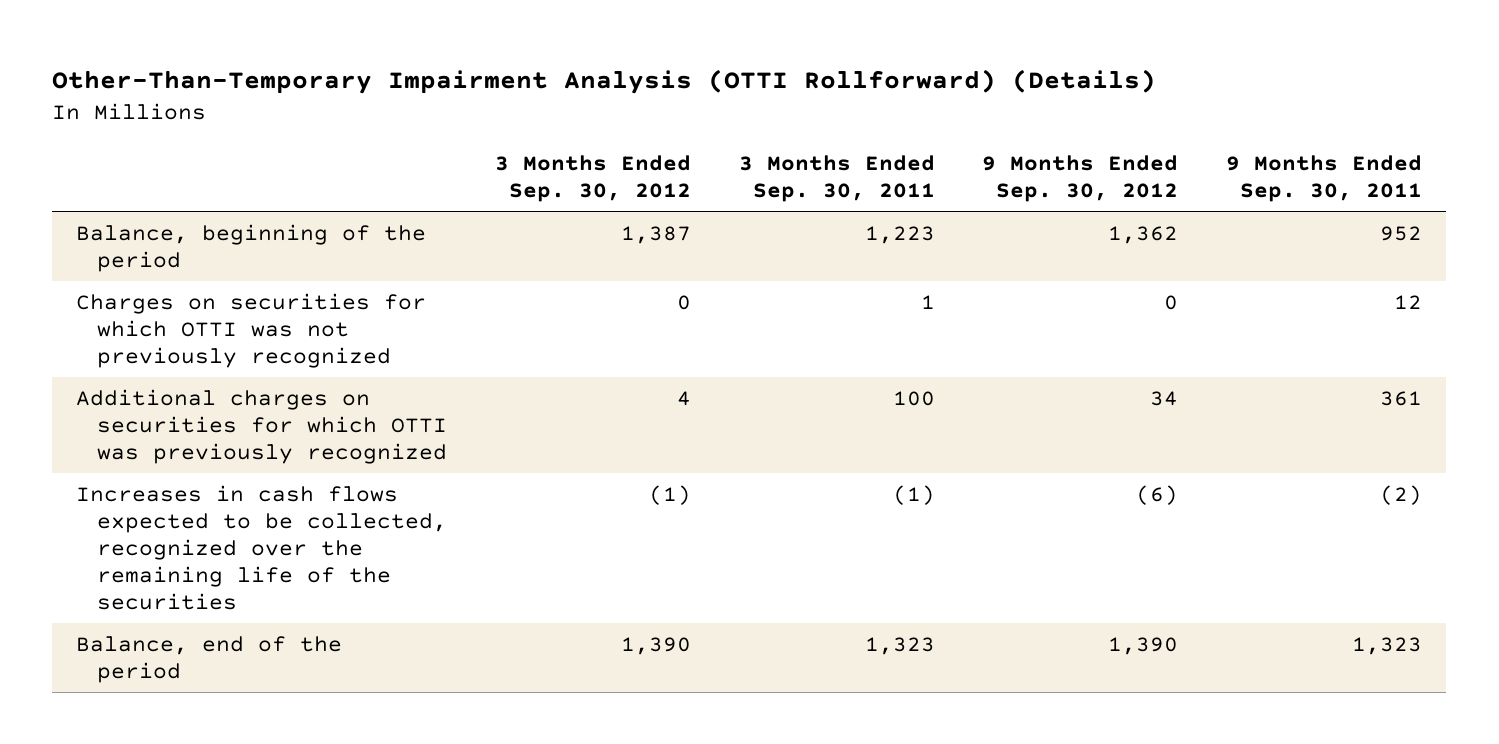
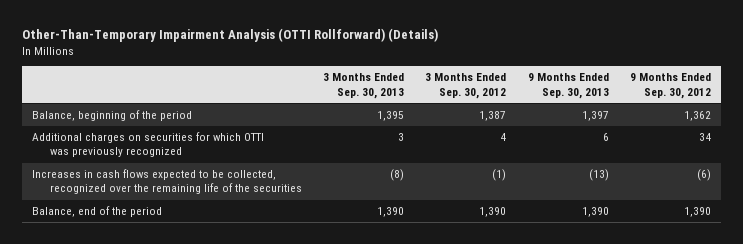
- | 3 Months Ended Sep. 30, 2012 | 3 Months Ended Sep. 30, 2011 | 9 Months Ended Sep. 30, 2012 | 9 Months Ended Sep. 30, 2011
+ | 3 Months Ended Sep. 30, 2013 | 3 Months Ended Sep. 30, 2012 | 9 Months Ended Sep. 30, 2013 | 9 Months Ended Sep. 30, 2012
- Charges on securities for which OTTI was not previously recognized | 0 | 1 | 0 | 12

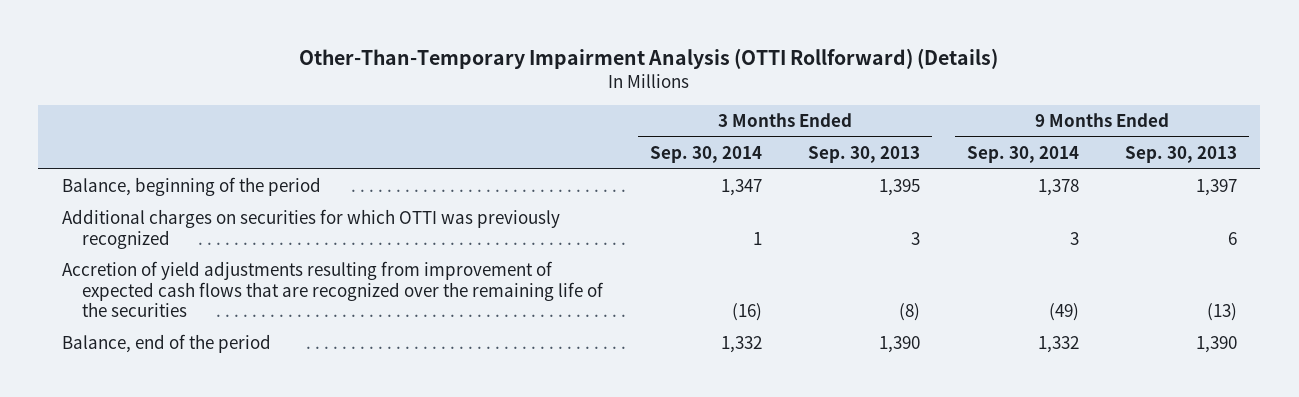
- | 3 Months Ended Sep. 30, 2013 | 3 Months Ended Sep. 30, 2012 | 9 Months Ended Sep. 30, 2013 | 9 Months Ended Sep. 30, 2012
+ | 3 Months Ended Sep. 30, 2014 | 3 Months Ended Sep. 30, 2013 | 9 Months Ended Sep. 30, 2014 | 9 Months Ended Sep. 30, 2013
- Increases in cash flows expected to be collected, recognized over the remaining life of the securities | (8) | (1) | (13) | (6)
+ Accretion of yield adjustments resulting from improvement of expected cash flows that are recognized over the remaining life of the securities | (16) | (8) | (49) | (13)

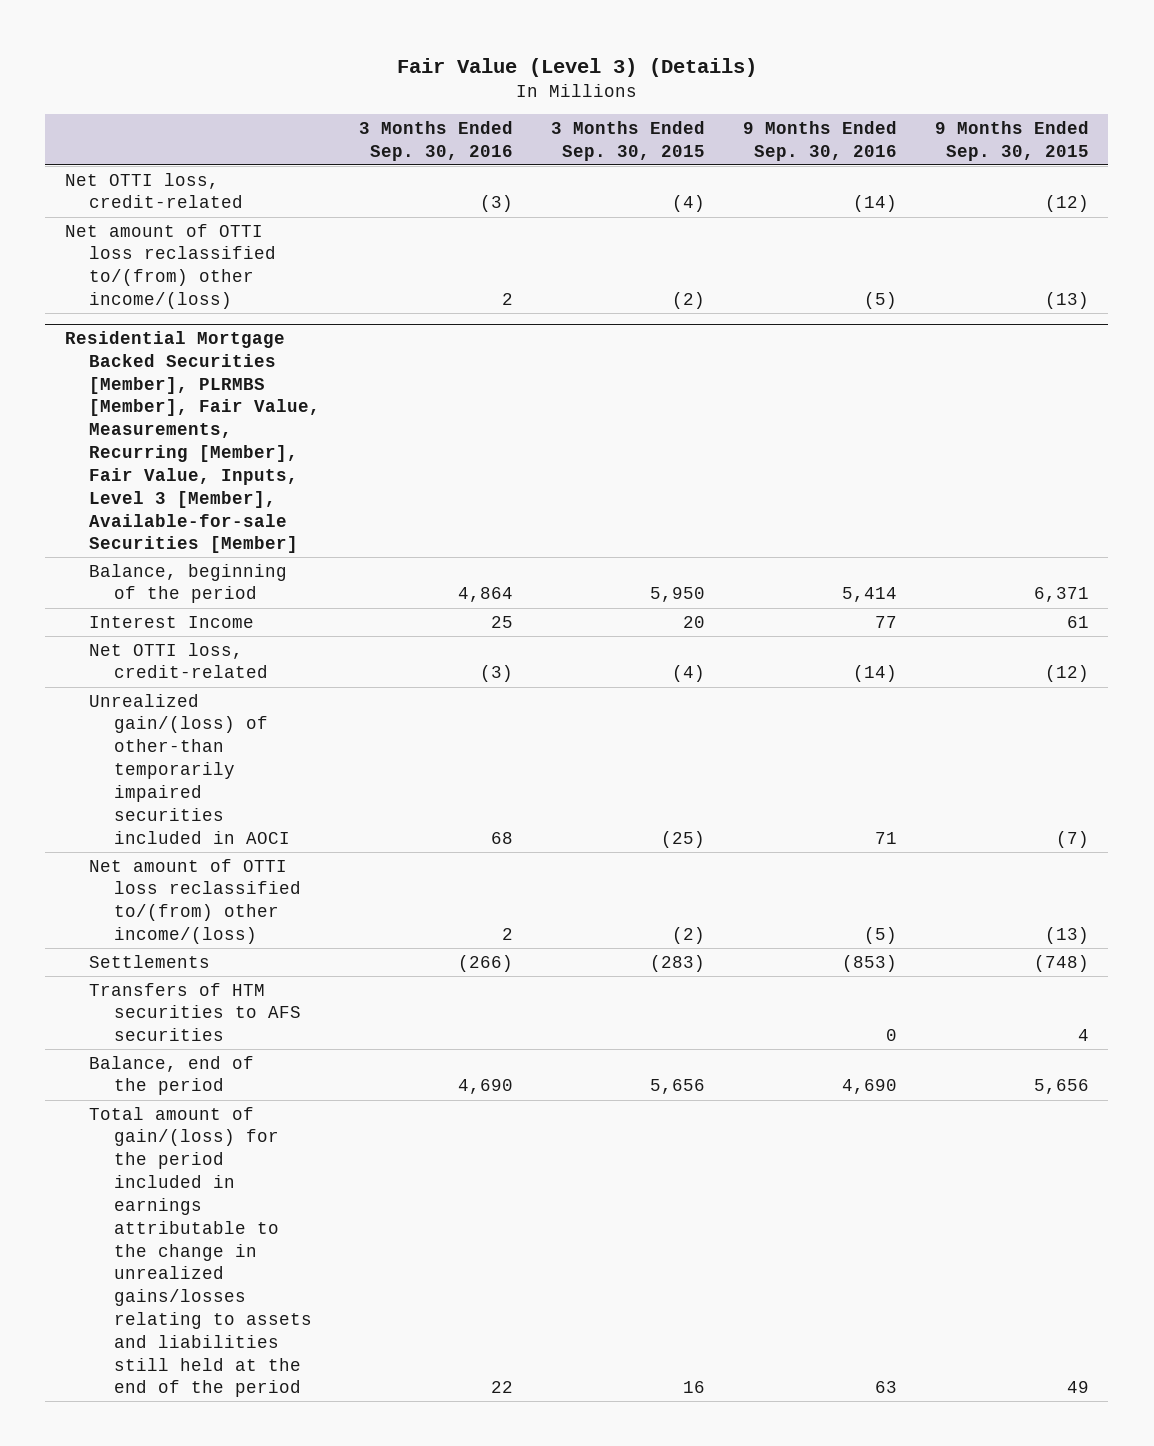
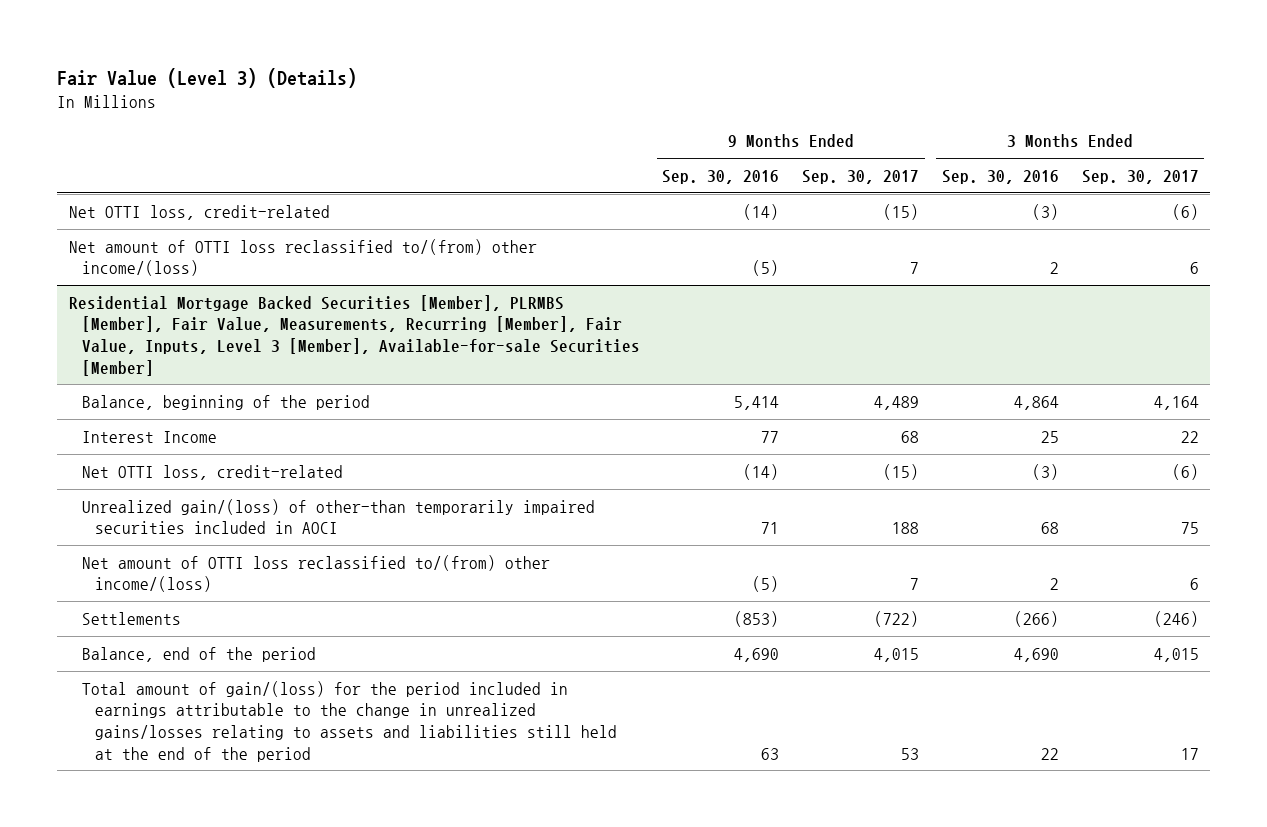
- | 3 Months Ended Sep. 30, 2016 | 3 Months Ended Sep. 30, 2015 | 9 Months Ended Sep. 30, 2016 | 9 Months Ended Sep. 30, 2015
+ | 9 Months Ended Sep. 30, 2016 | 9 Months Ended Sep. 30, 2017 | 3 Months Ended Sep. 30, 2016 | 3 Months Ended Sep. 30, 2017
@ Residential Mortgage Backed Securities [Member], PLRMBS [Member], Fair Value, Measurements, Recurring [Member], Fair Value, Inputs, Level 3 [Member], Available-for-sale Securities [Member]
- Transfers of HTM securities to AFS securities | | | 0 | 4

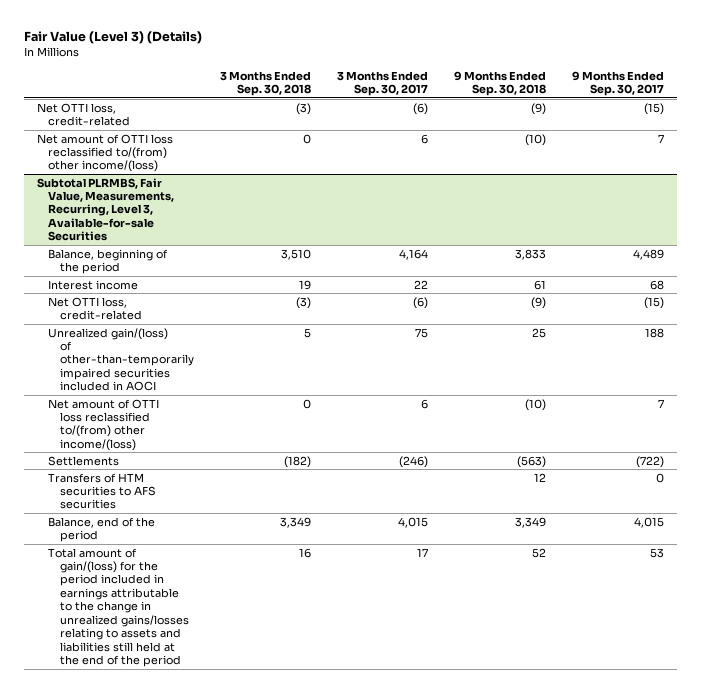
- | 9 Months Ended Sep. 30, 2016 | 9 Months Ended Sep. 30, 2017 | 3 Months Ended Sep. 30, 2016 | 3 Months Ended Sep. 30, 2017
+ | 3 Months Ended Sep. 30, 2018 | 3 Months Ended Sep. 30, 2017 | 9 Months Ended Sep. 30, 2018 | 9 Months Ended Sep. 30, 2017
- Residential Mortgage Backed Securities [Member], PLRMBS [Member], Fair Value, Measurements, Recurring [Member], Fair Value, Inputs, Level 3 [Member], Available-for-sale Securities [Member]
+ Subtotal PLRMBS, Fair Value, Measurements, Recurring, Level 3, Available-for-sale Securities
- Interest Income | 77 | 68 | 25 | 22
+ Interest income | 19 | 22 | 61 | 68
- Unrealized gain/(loss) of other-than temporarily impaired securities included in AOCI | 71 | 188 | 68 | 75
+ Unrealized gain/(loss) of other-than-temporarily impaired securities included in AOCI | 5 | 75 | 25 | 188
+ Transfers of HTM securities to AFS securities | | | 12 | 0

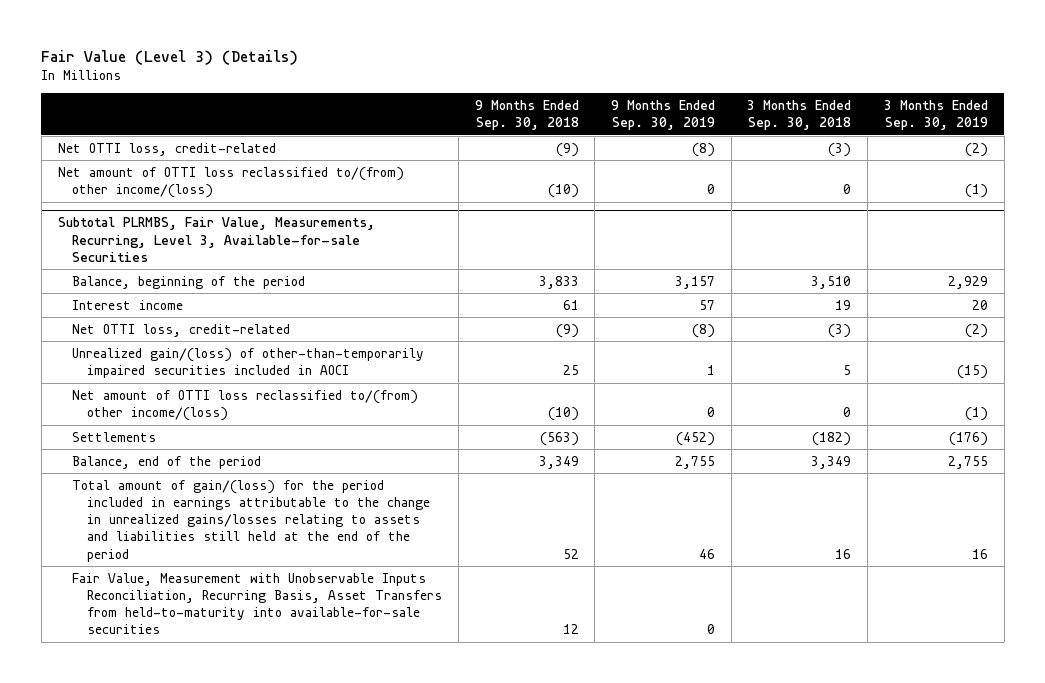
- | 3 Months Ended Sep. 30, 2018 | 3 Months Ended Sep. 30, 2017 | 9 Months Ended Sep. 30, 2018 | 9 Months Ended Sep. 30, 2017
+ | 9 Months Ended Sep. 30, 2018 | 9 Months Ended Sep. 30, 2019 | 3 Months Ended Sep. 30, 2018 | 3 Months Ended Sep. 30, 2019
@ Subtotal PLRMBS, Fair Value, Measurements, Recurring, Level 3, Available-for-sale Securities
- Transfers of HTM securities to AFS securities | | | 12 | 0
+ Fair Value, Measurement with Unobservable Inputs Reconciliation, Recurring Basis, Asset Transfers from held-to-maturity into available-for-sale securities | 12 | 0 | |

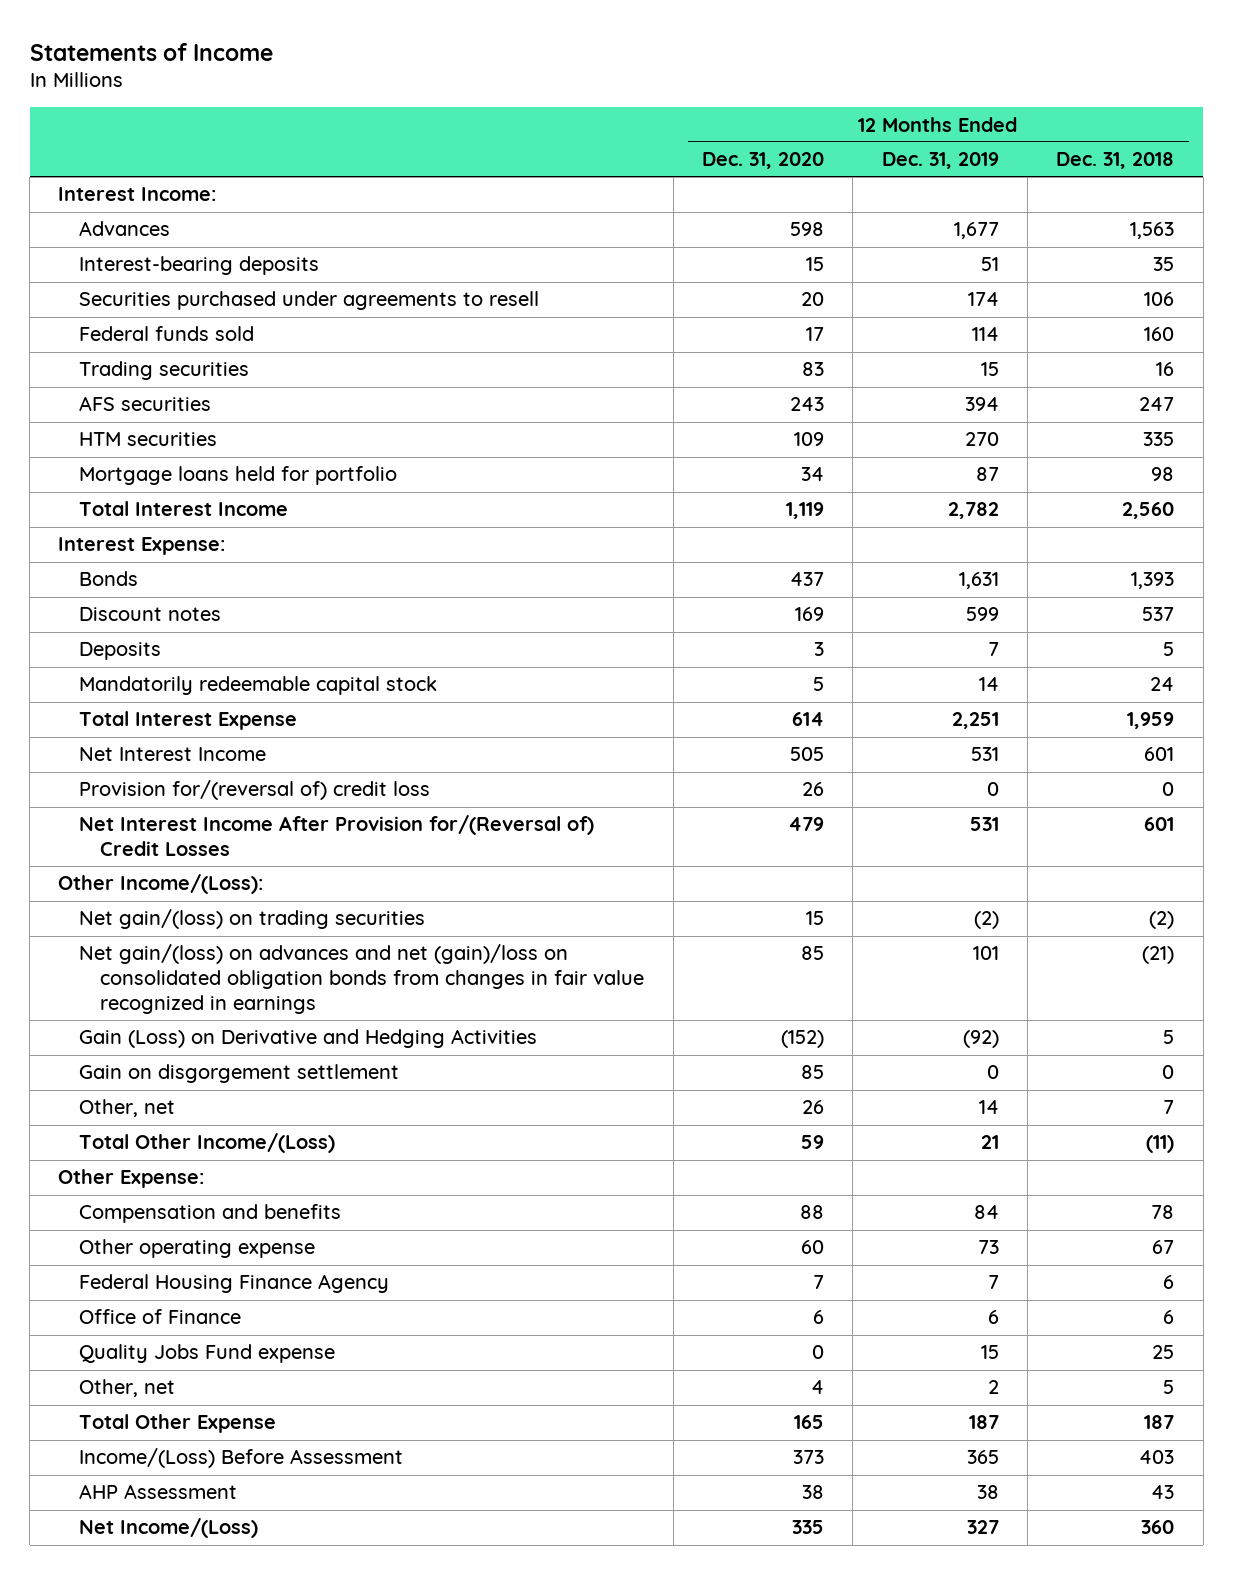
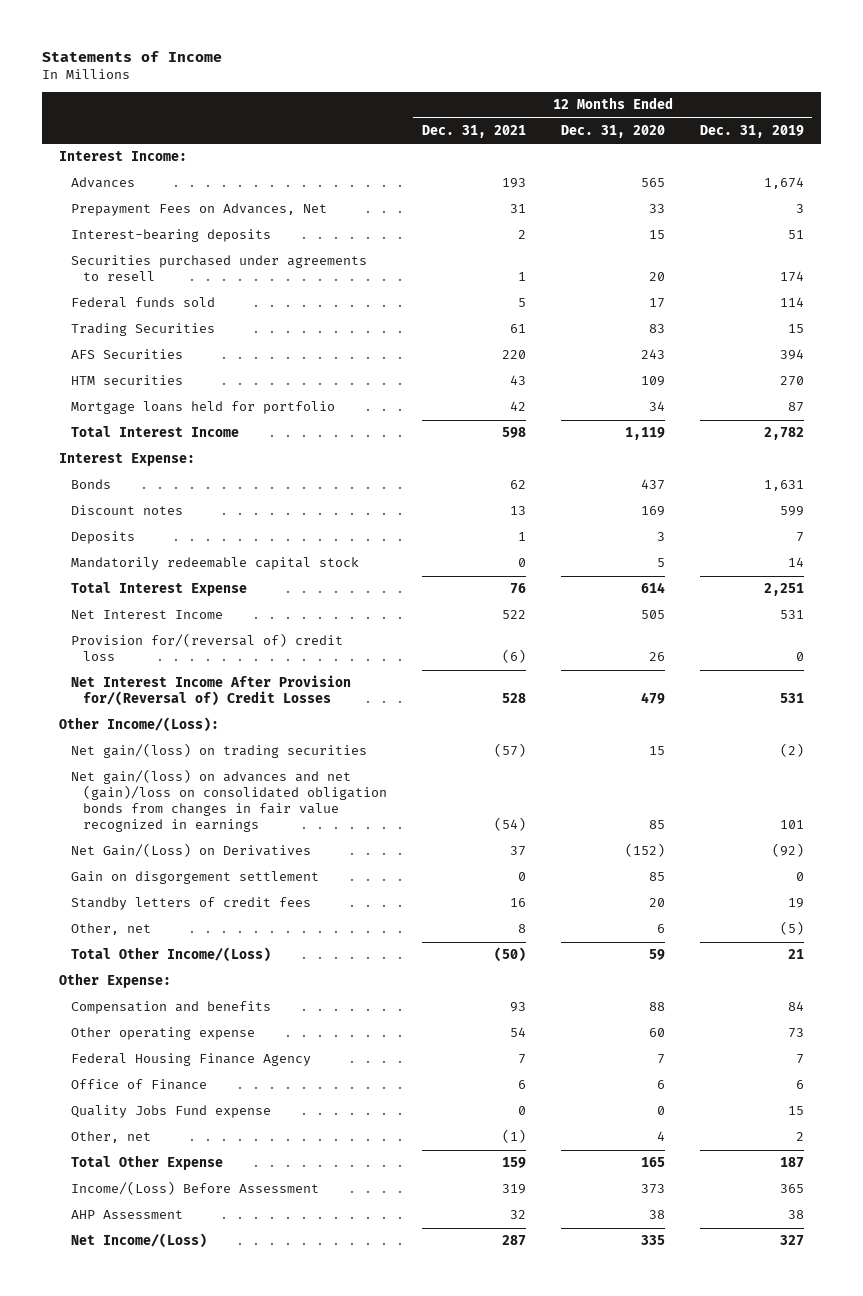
- | 12 Months Ended Dec. 31, 2020 | 12 Months Ended Dec. 31, 2019 | 12 Months Ended Dec. 31, 2018
+ | 12 Months Ended Dec. 31, 2021 | 12 Months Ended Dec. 31, 2020 | 12 Months Ended Dec. 31, 2019
- Advances | 598 | 1,677 | 1,563
+ Advances | 193 | 565 | 1,674
+ Prepayment Fees on Advances, Net | 31 | 33 | 3
- Trading securities | 83 | 15 | 16
- AFS securities | 243 | 394 | 247
+ Trading Securities | 61 | 83 | 15
+ AFS Securities | 220 | 243 | 394
- Gain (Loss) on Derivative and Hedging Activities | (152) | (92) | 5
+ Net Gain/(Loss) on Derivatives | 37 | (152) | (92)
- Other, net | 26 | 14 | 7
+ Standby letters of credit fees | 16 | 20 | 19
+ Other, net | 8 | 6 | (5)

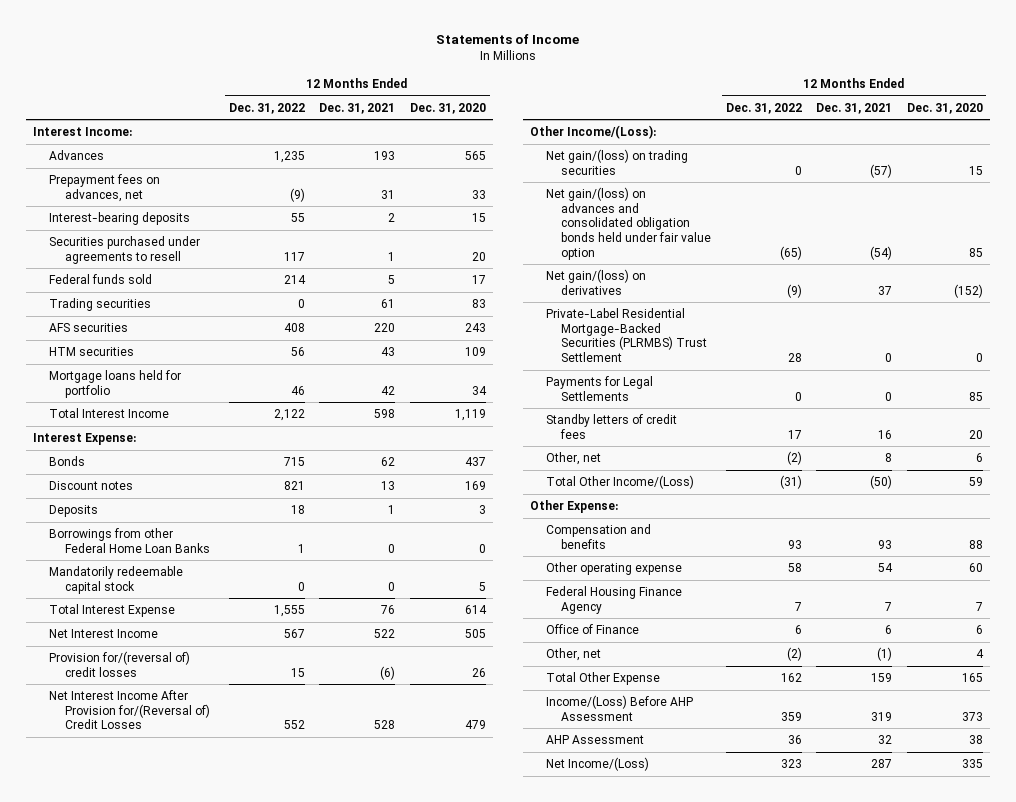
- | 12 Months Ended Dec. 31, 2021 | 12 Months Ended Dec. 31, 2020 | 12 Months Ended Dec. 31, 2019
+ | 12 Months Ended Dec. 31, 2022 | 12 Months Ended Dec. 31, 2021 | 12 Months Ended Dec. 31, 2020
- Prepayment Fees on Advances, Net | 31 | 33 | 3
+ Prepayment fees on advances, net | (9) | 31 | 33
- Trading Securities | 61 | 83 | 15
- AFS Securities | 220 | 243 | 394
+ Trading securities | 0 | 61 | 83
+ AFS securities | 408 | 220 | 243
+ Borrowings from other Federal Home Loan Banks | 1 | 0 | 0
- Provision for/(reversal of) credit loss | (6) | 26 | 0
+ Provision for/(reversal of) credit losses | 15 | (6) | 26
- Net gain/(loss) on advances and net (gain)/loss on consolidated obligation bonds from changes in fair value recognized in earnings | (54) | 85 | 101
- Net Gain/(Loss) on Derivatives | 37 | (152) | (92)
- Gain on disgorgement settlement | 0 | 85 | 0
+ Net gain/(loss) on advances and consolidated obligation bonds held under fair value option | (65) | (54) | 85
+ Net gain/(loss) on derivatives | (9) | 37 | (152)
+ Private-Label Residential Mortgage-Backed Securities (PLRMBS) Trust Settlement | 28 | 0 | 0
+ Payments for Legal Settlements | 0 | 0 | 85
- Quality Jobs Fund expense | 0 | 0 | 15
- Income/(Loss) Before Assessment | 319 | 373 | 365
+ Income/(Loss) Before AHP Assessment | 359 | 319 | 373

